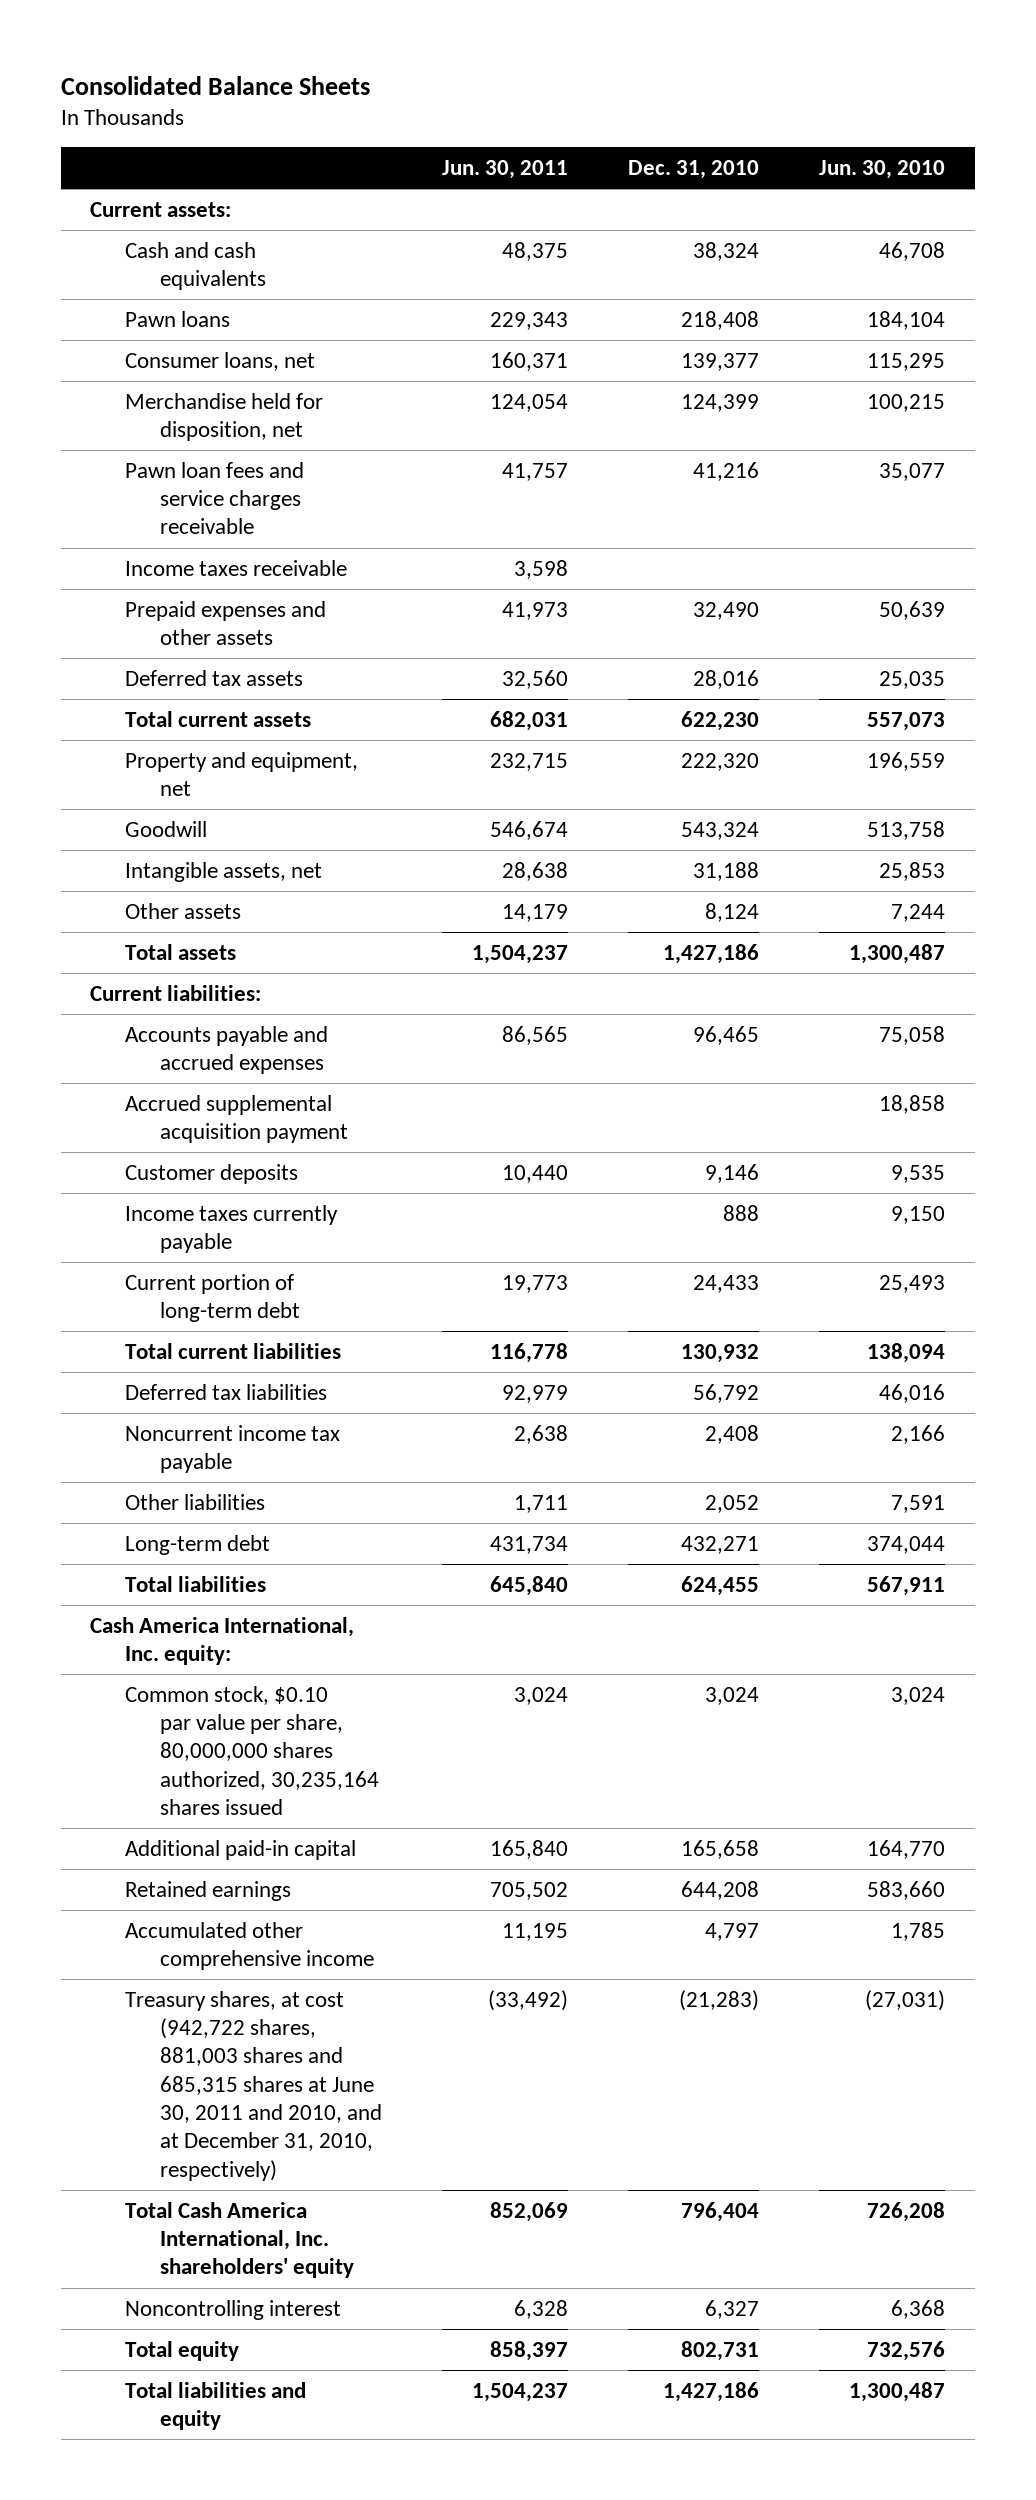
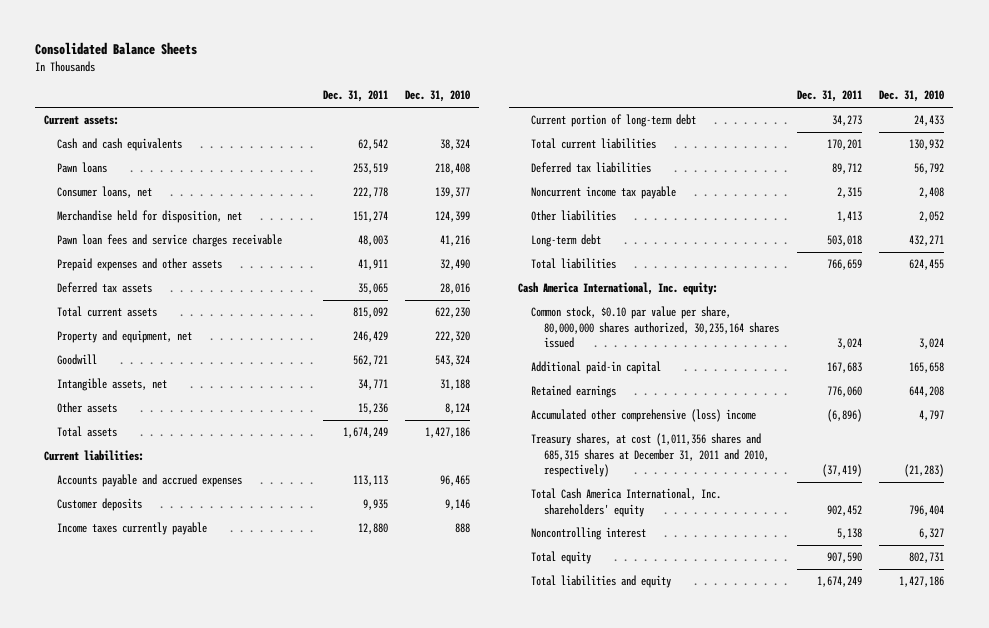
- | Jun. 30, 2011 | Dec. 31, 2010 | Jun. 30, 2010
+ | Dec. 31, 2011 | Dec. 31, 2010
- Income taxes receivable | 3,598 | |
- Accrued supplemental acquisition payment | | | 18,858
- Accumulated other comprehensive income | 11,195 | 4,797 | 1,785
- Treasury shares, at cost (942,722 shares, 881,003 shares and 685,315 shares at June 30, 2011 and 2010, and at December 31, 2010, respectively) | (33,492) | (21,283) | (27,031)
+ Accumulated other comprehensive (loss) income | (6,896) | 4,797
+ Treasury shares, at cost (1,011,356 shares and 685,315 shares at December 31, 2011 and 2010, respectively) | (37,419) | (21,283)

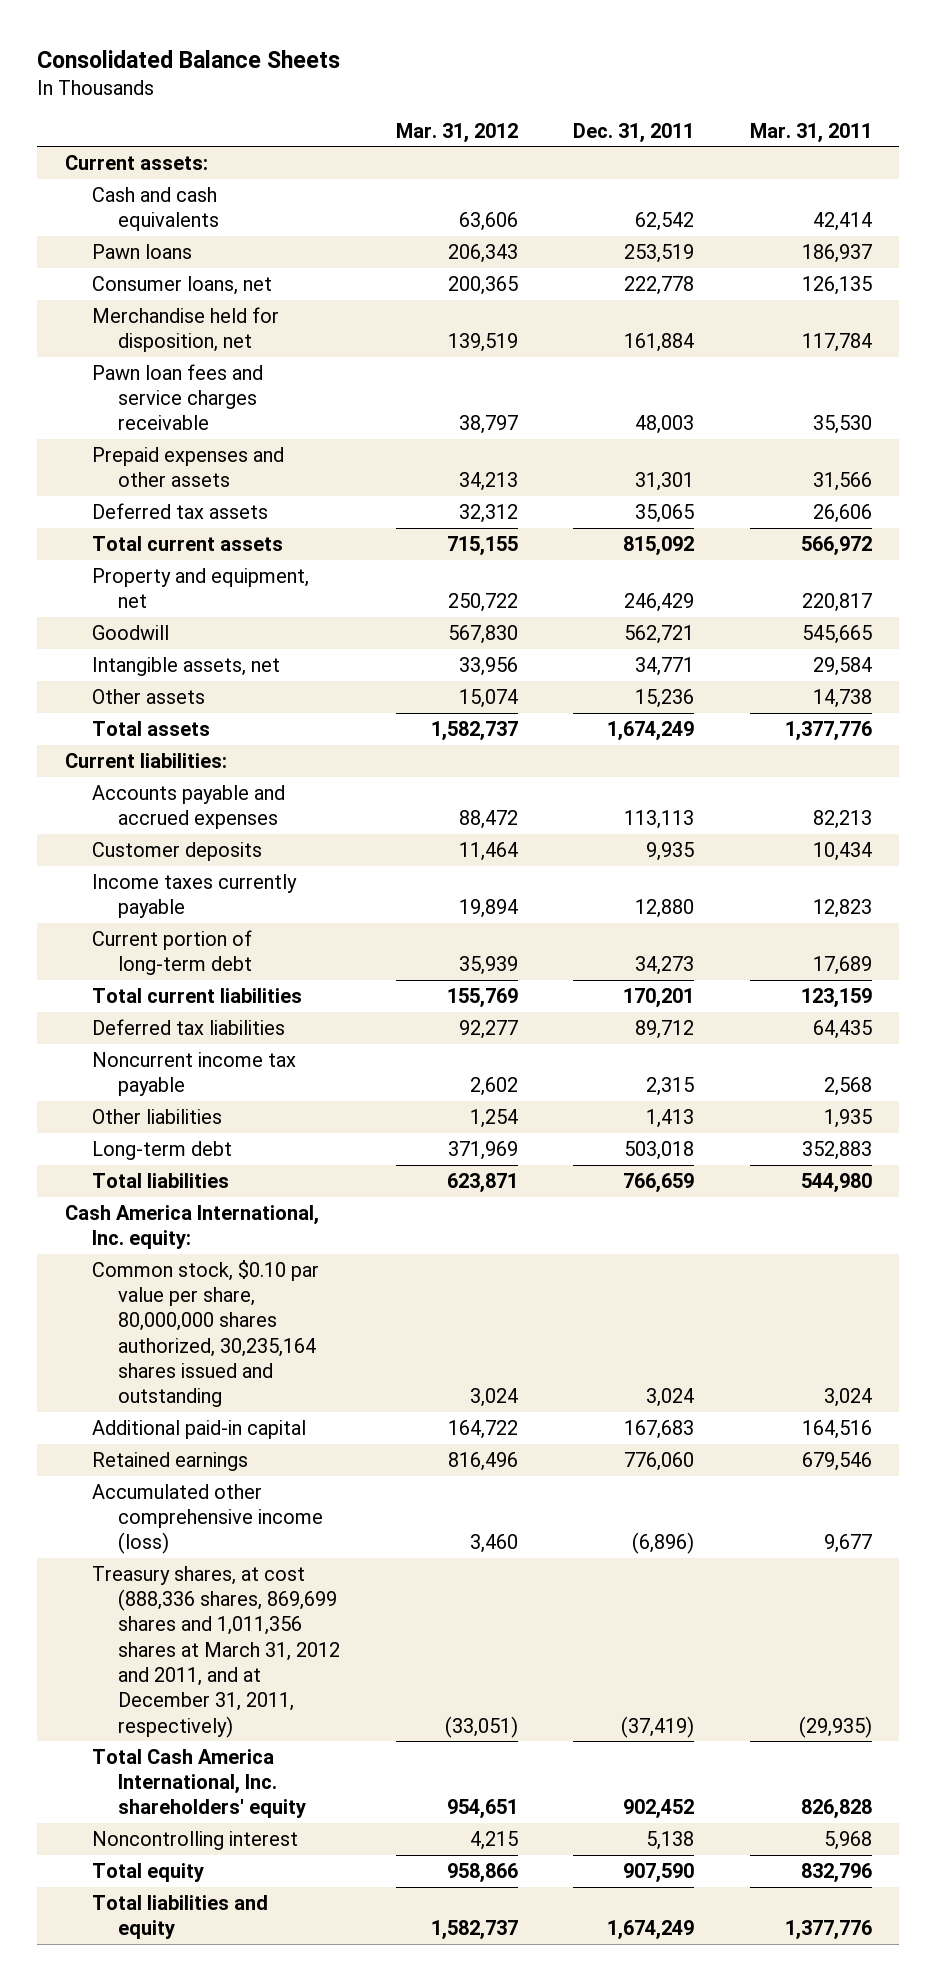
- | Dec. 31, 2011 | Dec. 31, 2010
+ | Mar. 31, 2012 | Dec. 31, 2011 | Mar. 31, 2011
- Merchandise held for disposition, net | 151,274 | 124,399
+ Merchandise held for disposition, net | 139,519 | 161,884 | 117,784
- Prepaid expenses and other assets | 41,911 | 32,490
+ Prepaid expenses and other assets | 34,213 | 31,301 | 31,566
- Common stock, $0.10 par value per share, 80,000,000 shares authorized, 30,235,164 shares issued | 3,024 | 3,024
+ Common stock, $0.10 par value per share, 80,000,000 shares authorized, 30,235,164 shares issued and outstanding | 3,024 | 3,024 | 3,024
- Accumulated other comprehensive (loss) income | (6,896) | 4,797
- Treasury shares, at cost (1,011,356 shares and 685,315 shares at December 31, 2011 and 2010, respectively) | (37,419) | (21,283)
+ Accumulated other comprehensive income (loss) | 3,460 | (6,896) | 9,677
+ Treasury shares, at cost (888,336 shares, 869,699 shares and 1,011,356 shares at March 31, 2012 and 2011, and at December 31, 2011, respectively) | (33,051) | (37,419) | (29,935)

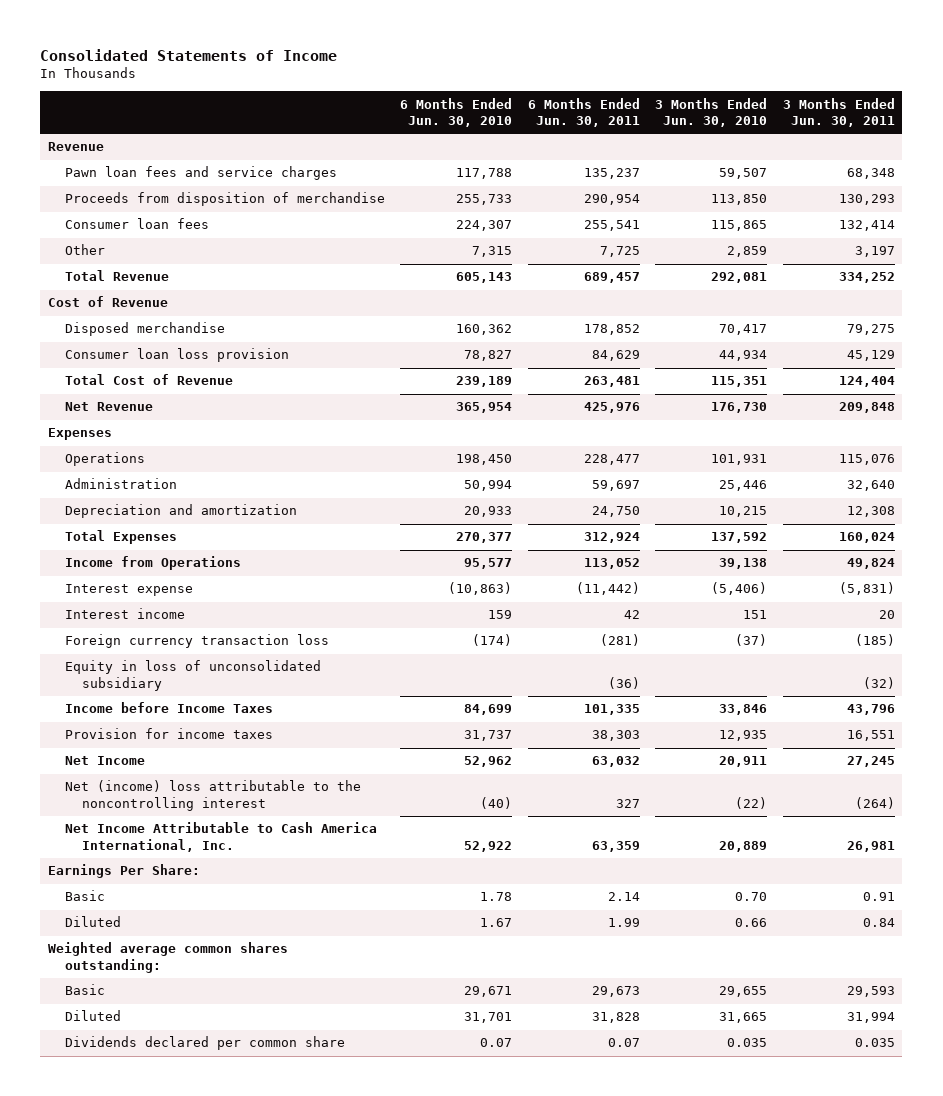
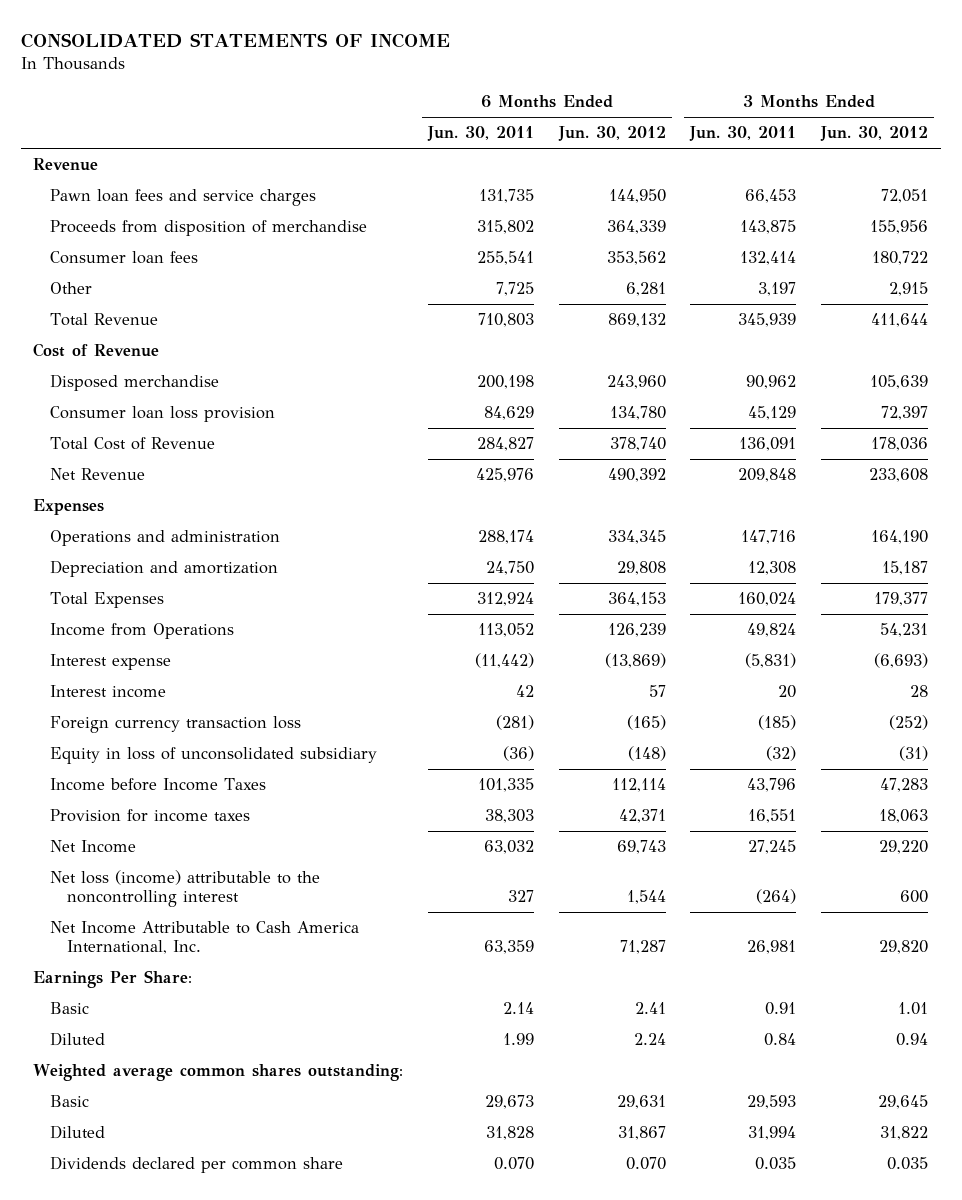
- Consolidated Statements of Income
+ CONSOLIDATED STATEMENTS OF INCOME
- | 6 Months Ended Jun. 30, 2010 | 6 Months Ended Jun. 30, 2011 | 3 Months Ended Jun. 30, 2010 | 3 Months Ended Jun. 30, 2011
+ | 6 Months Ended Jun. 30, 2011 | 6 Months Ended Jun. 30, 2012 | 3 Months Ended Jun. 30, 2011 | 3 Months Ended Jun. 30, 2012
- Pawn loan fees and service charges | 117,788 | 135,237 | 59,507 | 68,348
- Proceeds from disposition of merchandise | 255,733 | 290,954 | 113,850 | 130,293
+ Pawn loan fees and service charges | 131,735 | 144,950 | 66,453 | 72,051
+ Proceeds from disposition of merchandise | 315,802 | 364,339 | 143,875 | 155,956
- Total Revenue | 605,143 | 689,457 | 292,081 | 334,252
+ Total Revenue | 710,803 | 869,132 | 345,939 | 411,644
- Disposed merchandise | 160,362 | 178,852 | 70,417 | 79,275
+ Disposed merchandise | 200,198 | 243,960 | 90,962 | 105,639
- Total Cost of Revenue | 239,189 | 263,481 | 115,351 | 124,404
+ Total Cost of Revenue | 284,827 | 378,740 | 136,091 | 178,036
- Operations | 198,450 | 228,477 | 101,931 | 115,076
- Administration | 50,994 | 59,697 | 25,446 | 32,640
+ Operations and administration | 288,174 | 334,345 | 147,716 | 164,190
- Net (income) loss attributable to the noncontrolling interest | (40) | 327 | (22) | (264)
+ Net loss (income) attributable to the noncontrolling interest | 327 | 1,544 | (264) | 600
- Dividends declared per common share | 0.07 | 0.07 | 0.035 | 0.035
+ Dividends declared per common share | 0.070 | 0.070 | 0.035 | 0.035

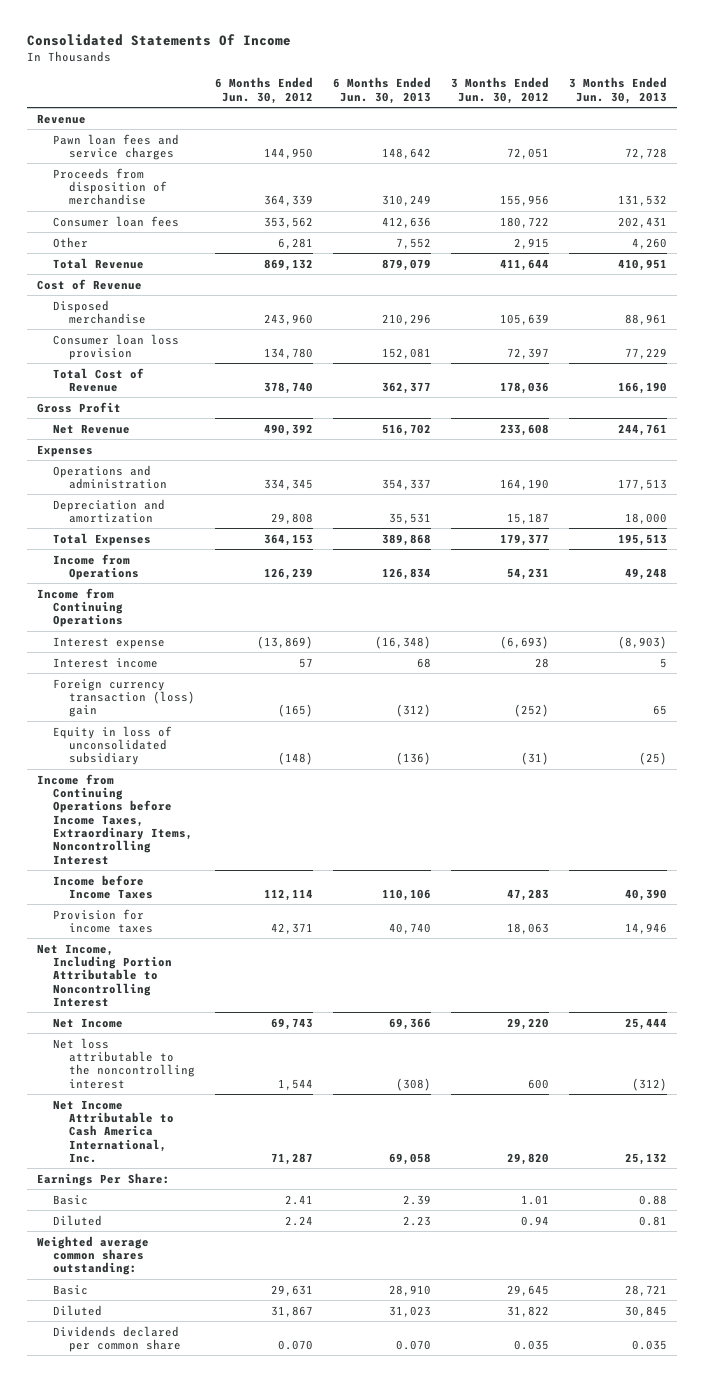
- CONSOLIDATED STATEMENTS OF INCOME
+ Consolidated Statements Of Income
- | 6 Months Ended Jun. 30, 2011 | 6 Months Ended Jun. 30, 2012 | 3 Months Ended Jun. 30, 2011 | 3 Months Ended Jun. 30, 2012
+ | 6 Months Ended Jun. 30, 2012 | 6 Months Ended Jun. 30, 2013 | 3 Months Ended Jun. 30, 2012 | 3 Months Ended Jun. 30, 2013
+ Gross Profit
+ Income from Continuing Operations
- Foreign currency transaction loss | (281) | (165) | (185) | (252)
+ Foreign currency transaction (loss) gain | (165) | (312) | (252) | 65
+ Income from Continuing Operations before Income Taxes, Extraordinary Items, Noncontrolling Interest
+ Net Income, Including Portion Attributable to Noncontrolling Interest
- Net loss (income) attributable to the noncontrolling interest | 327 | 1,544 | (264) | 600
+ Net loss attributable to the noncontrolling interest | 1,544 | (308) | 600 | (312)

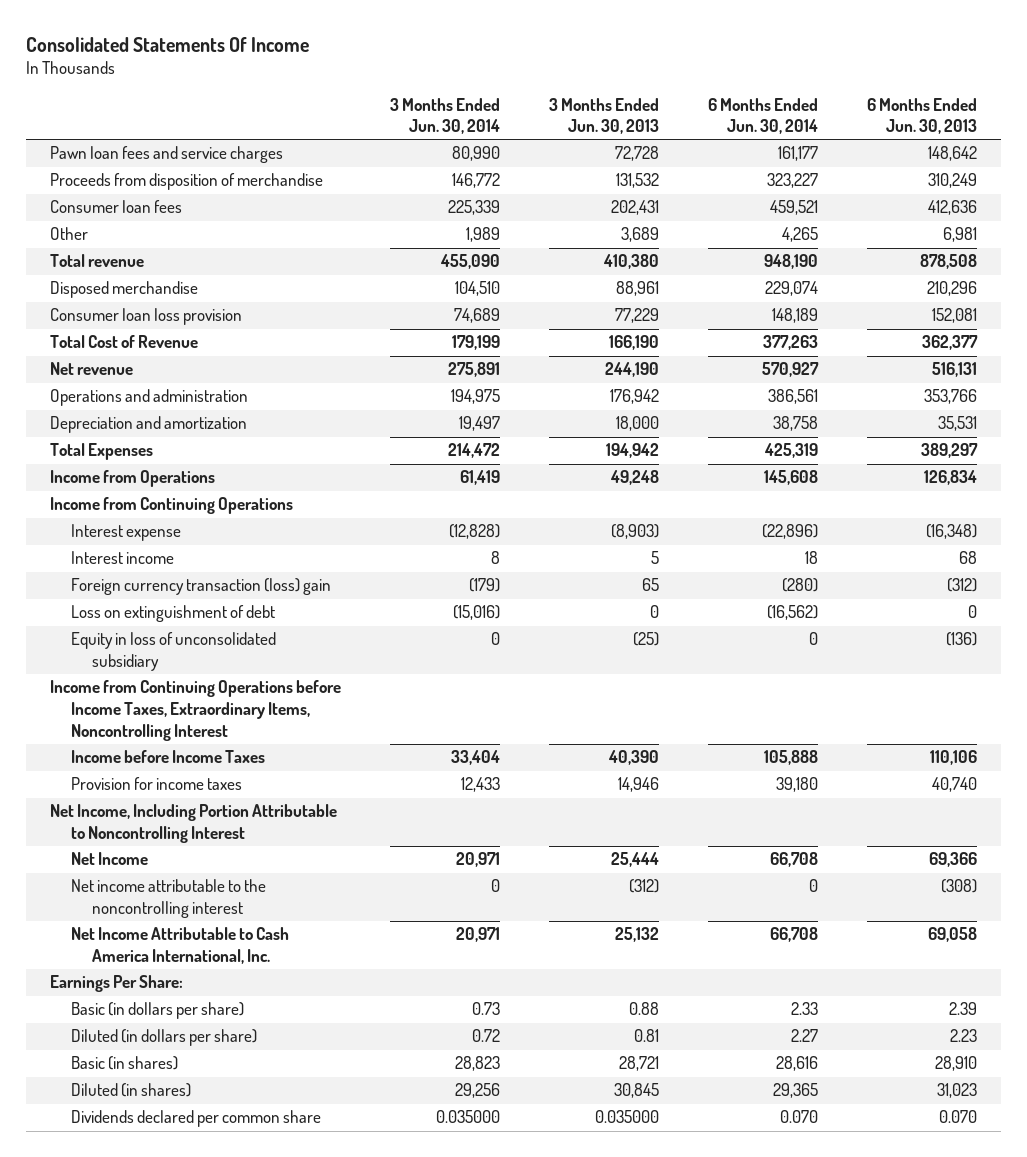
- | 6 Months Ended Jun. 30, 2012 | 6 Months Ended Jun. 30, 2013 | 3 Months Ended Jun. 30, 2012 | 3 Months Ended Jun. 30, 2013
+ | 3 Months Ended Jun. 30, 2014 | 3 Months Ended Jun. 30, 2013 | 6 Months Ended Jun. 30, 2014 | 6 Months Ended Jun. 30, 2013
- Revenue
- Other | 6,281 | 7,552 | 2,915 | 4,260
- Total Revenue | 869,132 | 879,079 | 411,644 | 410,951
- Cost of Revenue
+ Other | 1,989 | 3,689 | 4,265 | 6,981
+ Total revenue | 455,090 | 410,380 | 948,190 | 878,508
- Gross Profit
- Net Revenue | 490,392 | 516,702 | 233,608 | 244,761
- Expenses
- Operations and administration | 334,345 | 354,337 | 164,190 | 177,513
+ Net revenue | 275,891 | 244,190 | 570,927 | 516,131
+ Operations and administration | 194,975 | 176,942 | 386,561 | 353,766
- Total Expenses | 364,153 | 389,868 | 179,377 | 195,513
+ Total Expenses | 214,472 | 194,942 | 425,319 | 389,297
+ Loss on extinguishment of debt | (15,016) | 0 | (16,562) | 0
- Net loss attributable to the noncontrolling interest | 1,544 | (308) | 600 | (312)
+ Net income attributable to the noncontrolling interest | 0 | (312) | 0 | (308)
- Basic | 2.41 | 2.39 | 1.01 | 0.88
- Diluted | 2.24 | 2.23 | 0.94 | 0.81
- Weighted average common shares outstanding:
- Basic | 29,631 | 28,910 | 29,645 | 28,721
- Diluted | 31,867 | 31,023 | 31,822 | 30,845
- Dividends declared per common share | 0.070 | 0.070 | 0.035 | 0.035
+ Basic (in dollars per share) | 0.73 | 0.88 | 2.33 | 2.39
+ Diluted (in dollars per share) | 0.72 | 0.81 | 2.27 | 2.23
+ Basic (in shares) | 28,823 | 28,721 | 28,616 | 28,910
+ Diluted (in shares) | 29,256 | 30,845 | 29,365 | 31,023
+ Dividends declared per common share | 0.035000 | 0.035000 | 0.070 | 0.070

